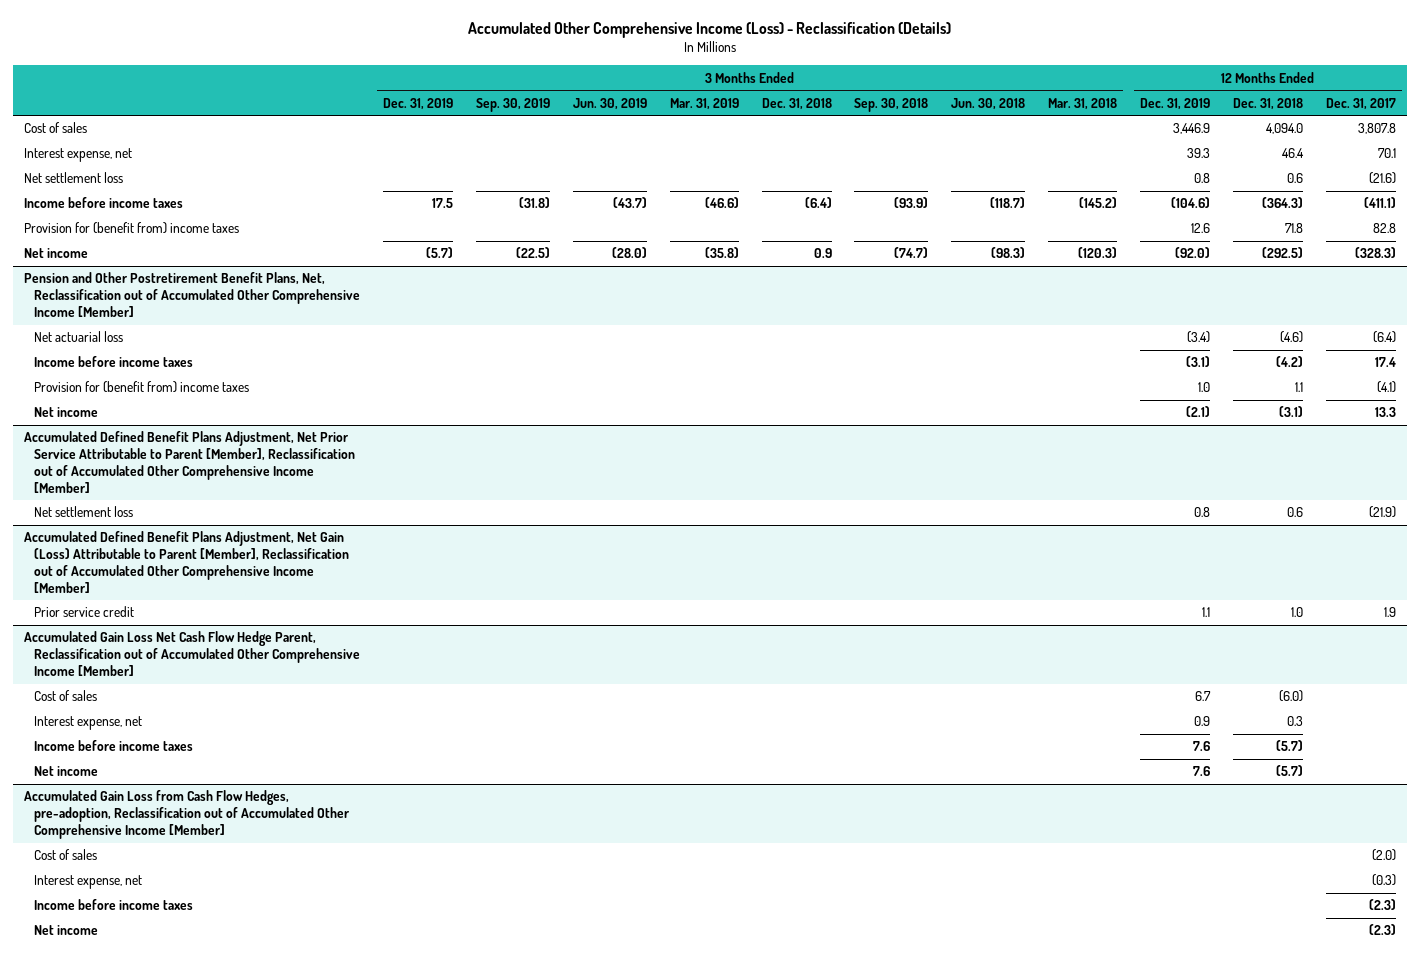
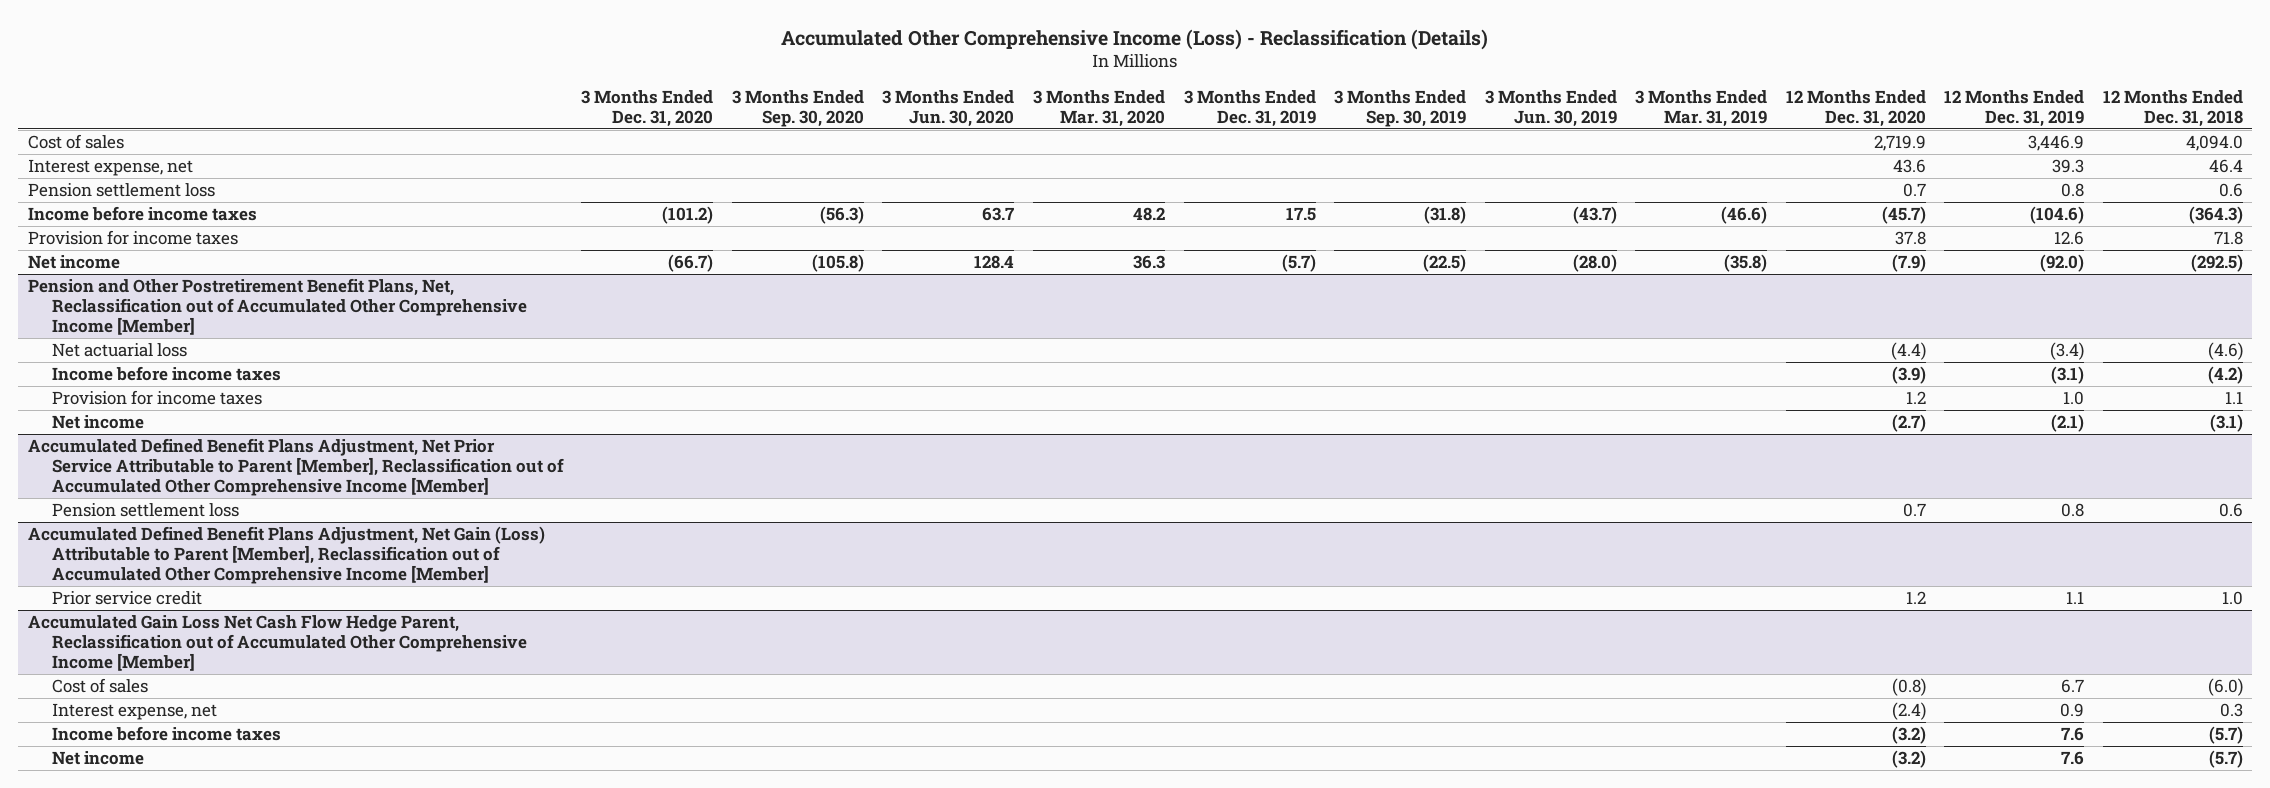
- | 3 Months Ended Dec. 31, 2019 | 3 Months Ended Sep. 30, 2019 | 3 Months Ended Jun. 30, 2019 | 3 Months Ended Mar. 31, 2019 | 3 Months Ended Dec. 31, 2018 | 3 Months Ended Sep. 30, 2018 | 3 Months Ended Jun. 30, 2018 | 3 Months Ended Mar. 31, 2018 | 12 Months Ended Dec. 31, 2019 | 12 Months Ended Dec. 31, 2018 | 12 Months Ended Dec. 31, 2017
+ | 3 Months Ended Dec. 31, 2020 | 3 Months Ended Sep. 30, 2020 | 3 Months Ended Jun. 30, 2020 | 3 Months Ended Mar. 31, 2020 | 3 Months Ended Dec. 31, 2019 | 3 Months Ended Sep. 30, 2019 | 3 Months Ended Jun. 30, 2019 | 3 Months Ended Mar. 31, 2019 | 12 Months Ended Dec. 31, 2020 | 12 Months Ended Dec. 31, 2019 | 12 Months Ended Dec. 31, 2018
- Net settlement loss | | | | | | | | | 0.8 | 0.6 | (21.6)
+ Pension settlement loss | | | | | | | | | 0.7 | 0.8 | 0.6
- Provision for (benefit from) income taxes | | | | | | | | | 12.6 | 71.8 | 82.8
+ Provision for income taxes | | | | | | | | | 37.8 | 12.6 | 71.8
@ Pension and Other Postretirement Benefit Plans, Net, Reclassification out of Accumulated Other Comprehensive Income [Member]
- Provision for (benefit from) income taxes | | | | | | | | | 1.0 | 1.1 | (4.1)
+ Provision for income taxes | | | | | | | | | 1.2 | 1.0 | 1.1
@ Accumulated Defined Benefit Plans Adjustment, Net Prior Service Attributable to Parent [Member], Reclassification out of Accumulated Other Comprehensive Income [Member]
- Net settlement loss | | | | | | | | | 0.8 | 0.6 | (21.9)
+ Pension settlement loss | | | | | | | | | 0.7 | 0.8 | 0.6
- Accumulated Gain Loss from Cash Flow Hedges, pre-adoption, Reclassification out of Accumulated Other Comprehensive Income [Member]
- Cost of sales | | | | | | | | | | | (2.0)
- Interest expense, net | | | | | | | | | | | (0.3)
- Income before income taxes | | | | | | | | | | | (2.3)
- Net income | | | | | | | | | | | (2.3)

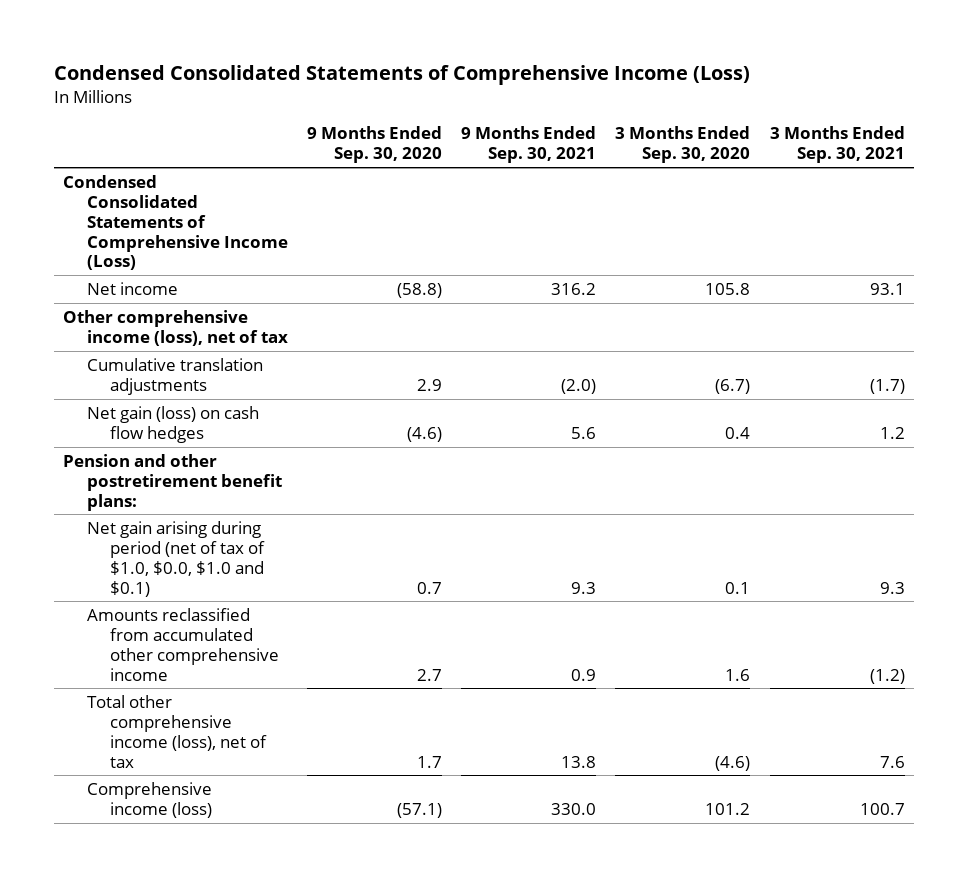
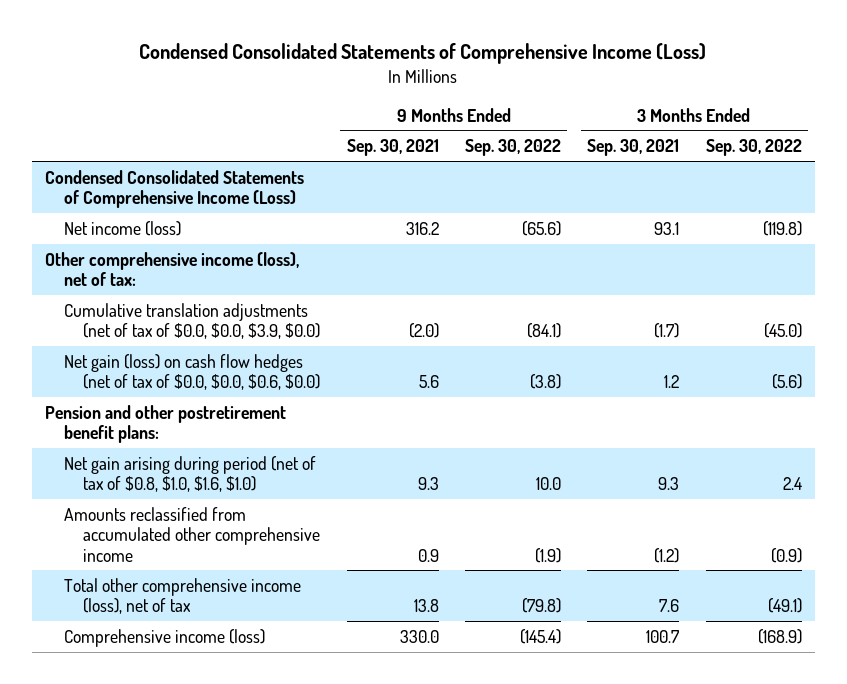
- | 9 Months Ended Sep. 30, 2020 | 9 Months Ended Sep. 30, 2021 | 3 Months Ended Sep. 30, 2020 | 3 Months Ended Sep. 30, 2021
+ | 9 Months Ended Sep. 30, 2021 | 9 Months Ended Sep. 30, 2022 | 3 Months Ended Sep. 30, 2021 | 3 Months Ended Sep. 30, 2022
- Net income | (58.8) | 316.2 | 105.8 | 93.1
- Other comprehensive income (loss), net of tax
- Cumulative translation adjustments | 2.9 | (2.0) | (6.7) | (1.7)
- Net gain (loss) on cash flow hedges | (4.6) | 5.6 | 0.4 | 1.2
+ Net income (loss) | 316.2 | (65.6) | 93.1 | (119.8)
+ Other comprehensive income (loss), net of tax:
+ Cumulative translation adjustments (net of tax of $0.0, $0.0, $3.9, $0.0) | (2.0) | (84.1) | (1.7) | (45.0)
+ Net gain (loss) on cash flow hedges (net of tax of $0.0, $0.0, $0.6, $0.0) | 5.6 | (3.8) | 1.2 | (5.6)
- Net gain arising during period (net of tax of $1.0, $0.0, $1.0 and $0.1) | 0.7 | 9.3 | 0.1 | 9.3
+ Net gain arising during period (net of tax of $0.8, $1.0, $1.6, $1.0) | 9.3 | 10.0 | 9.3 | 2.4

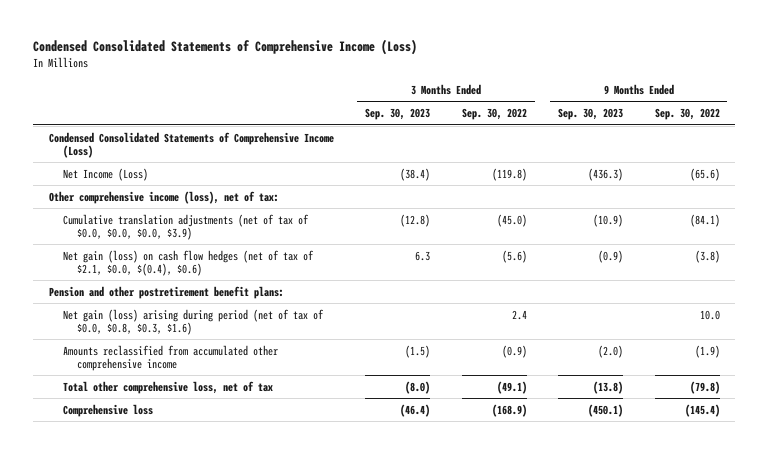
- | 9 Months Ended Sep. 30, 2021 | 9 Months Ended Sep. 30, 2022 | 3 Months Ended Sep. 30, 2021 | 3 Months Ended Sep. 30, 2022
+ | 3 Months Ended Sep. 30, 2023 | 3 Months Ended Sep. 30, 2022 | 9 Months Ended Sep. 30, 2023 | 9 Months Ended Sep. 30, 2022
- Net income (loss) | 316.2 | (65.6) | 93.1 | (119.8)
+ Net Income (Loss) | (38.4) | (119.8) | (436.3) | (65.6)
- Cumulative translation adjustments (net of tax of $0.0, $0.0, $3.9, $0.0) | (2.0) | (84.1) | (1.7) | (45.0)
- Net gain (loss) on cash flow hedges (net of tax of $0.0, $0.0, $0.6, $0.0) | 5.6 | (3.8) | 1.2 | (5.6)
+ Cumulative translation adjustments (net of tax of $0.0, $0.0, $0.0, $3.9) | (12.8) | (45.0) | (10.9) | (84.1)
+ Net gain (loss) on cash flow hedges (net of tax of $2.1, $0.0, $(0.4), $0.6) | 6.3 | (5.6) | (0.9) | (3.8)
- Net gain arising during period (net of tax of $0.8, $1.0, $1.6, $1.0) | 9.3 | 10.0 | 9.3 | 2.4
+ Net gain (loss) arising during period (net of tax of $0.0, $0.8, $0.3, $1.6) | | 2.4 | | 10.0
- Total other comprehensive income (loss), net of tax | 13.8 | (79.8) | 7.6 | (49.1)
- Comprehensive income (loss) | 330.0 | (145.4) | 100.7 | (168.9)
+ Total other comprehensive loss, net of tax | (8.0) | (49.1) | (13.8) | (79.8)
+ Comprehensive loss | (46.4) | (168.9) | (450.1) | (145.4)

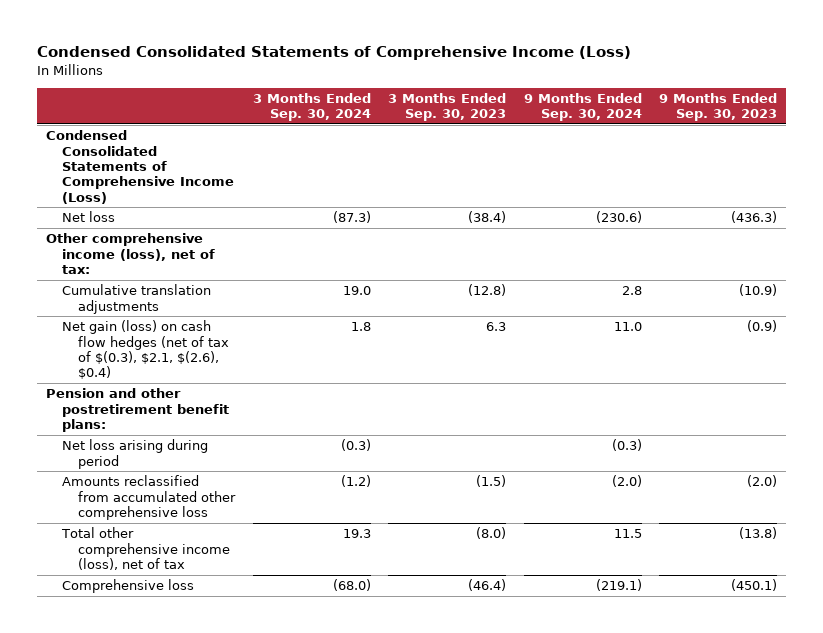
- | 3 Months Ended Sep. 30, 2023 | 3 Months Ended Sep. 30, 2022 | 9 Months Ended Sep. 30, 2023 | 9 Months Ended Sep. 30, 2022
+ | 3 Months Ended Sep. 30, 2024 | 3 Months Ended Sep. 30, 2023 | 9 Months Ended Sep. 30, 2024 | 9 Months Ended Sep. 30, 2023
- Net Income (Loss) | (38.4) | (119.8) | (436.3) | (65.6)
+ Net loss | (87.3) | (38.4) | (230.6) | (436.3)
- Cumulative translation adjustments (net of tax of $0.0, $0.0, $0.0, $3.9) | (12.8) | (45.0) | (10.9) | (84.1)
- Net gain (loss) on cash flow hedges (net of tax of $2.1, $0.0, $(0.4), $0.6) | 6.3 | (5.6) | (0.9) | (3.8)
+ Cumulative translation adjustments | 19.0 | (12.8) | 2.8 | (10.9)
+ Net gain (loss) on cash flow hedges (net of tax of $(0.3), $2.1, $(2.6), $0.4) | 1.8 | 6.3 | 11.0 | (0.9)
- Net gain (loss) arising during period (net of tax of $0.0, $0.8, $0.3, $1.6) | | 2.4 | | 10.0
- Amounts reclassified from accumulated other comprehensive income | (1.5) | (0.9) | (2.0) | (1.9)
- Total other comprehensive loss, net of tax | (8.0) | (49.1) | (13.8) | (79.8)
+ Net loss arising during period | (0.3) | | (0.3) |
+ Amounts reclassified from accumulated other comprehensive loss | (1.2) | (1.5) | (2.0) | (2.0)
+ Total other comprehensive income (loss), net of tax | 19.3 | (8.0) | 11.5 | (13.8)

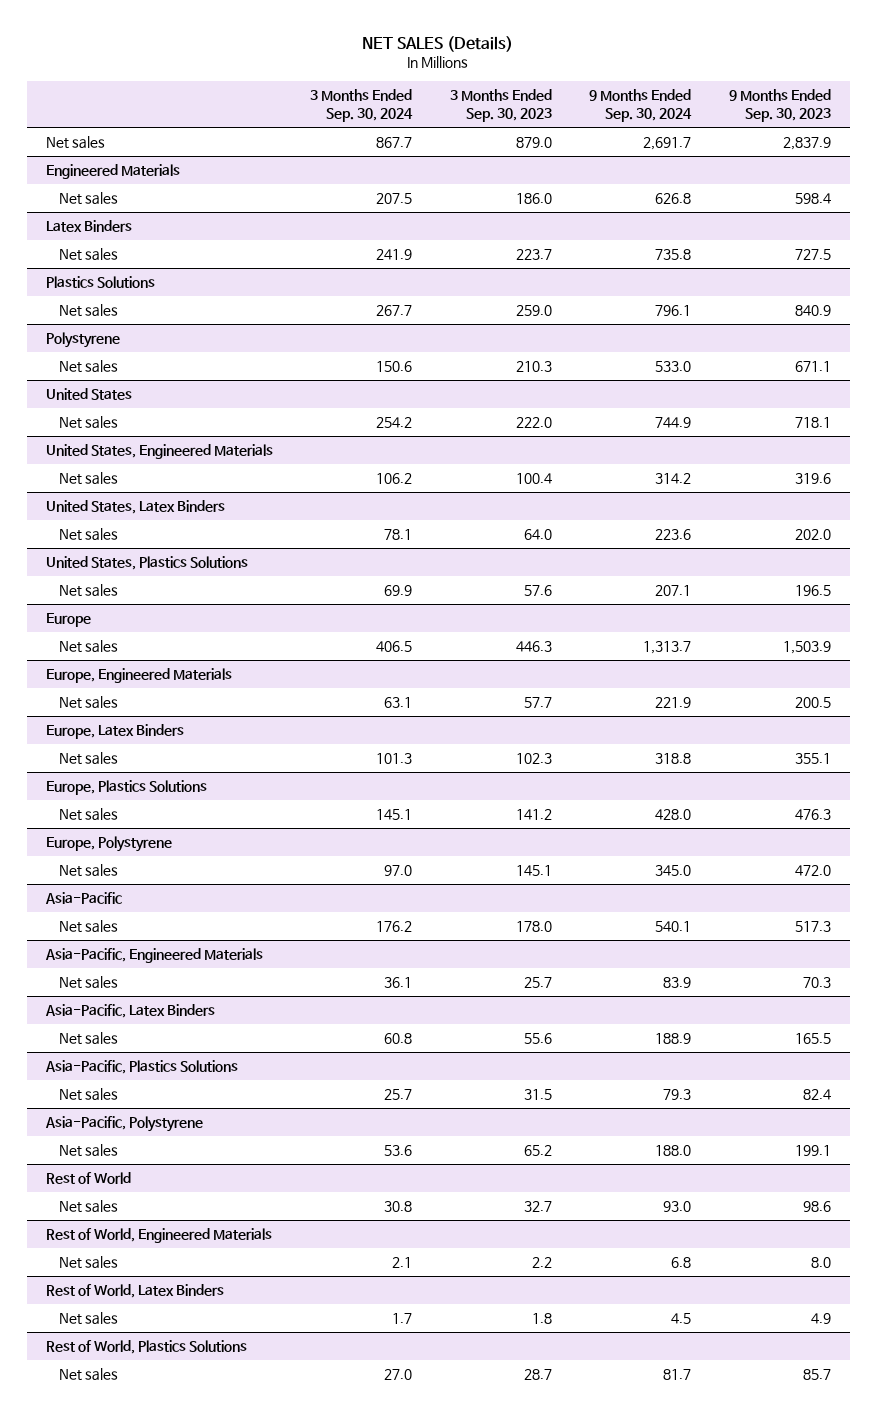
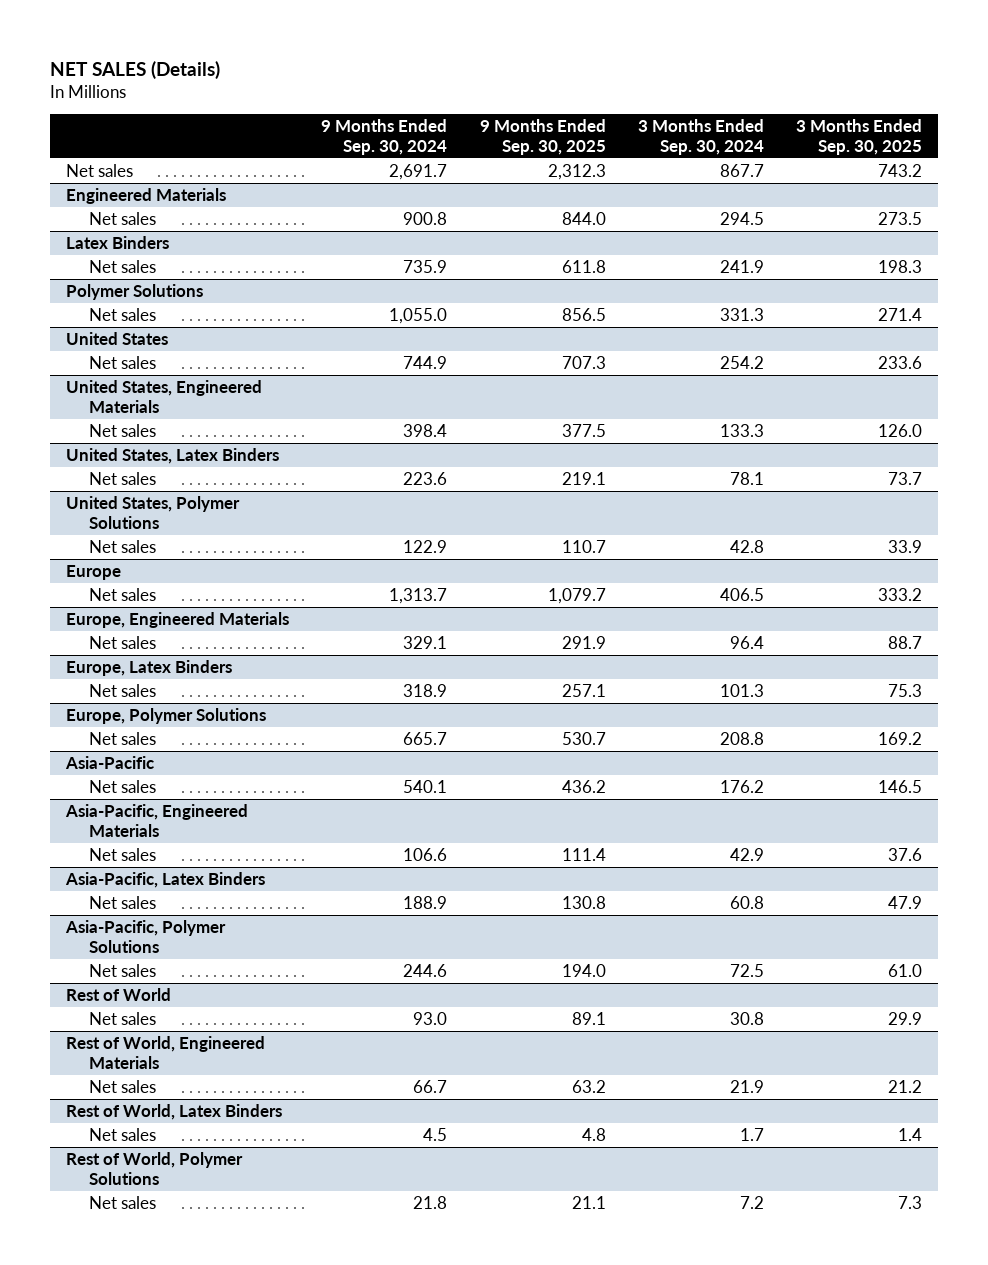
- | 3 Months Ended Sep. 30, 2024 | 3 Months Ended Sep. 30, 2023 | 9 Months Ended Sep. 30, 2024 | 9 Months Ended Sep. 30, 2023
+ | 9 Months Ended Sep. 30, 2024 | 9 Months Ended Sep. 30, 2025 | 3 Months Ended Sep. 30, 2024 | 3 Months Ended Sep. 30, 2025
@ Engineered Materials
- Net sales | 207.5 | 186.0 | 626.8 | 598.4
+ Net sales | 900.8 | 844.0 | 294.5 | 273.5
@ Latex Binders
- Net sales | 241.9 | 223.7 | 735.8 | 727.5
- Plastics Solutions
- Net sales | 267.7 | 259.0 | 796.1 | 840.9
- Polystyrene
- Net sales | 150.6 | 210.3 | 533.0 | 671.1
@ Latex Binders
+ Net sales | 735.9 | 611.8 | 241.9 | 198.3
+ Polymer Solutions
+ Net sales | 1,055.0 | 856.5 | 331.3 | 271.4
@ United States, Engineered Materials
- Net sales | 106.2 | 100.4 | 314.2 | 319.6
+ Net sales | 398.4 | 377.5 | 133.3 | 126.0
- United States, Plastics Solutions
- Net sales | 69.9 | 57.6 | 207.1 | 196.5
+ United States, Polymer Solutions
+ Net sales | 122.9 | 110.7 | 42.8 | 33.9
@ Europe, Engineered Materials
- Net sales | 63.1 | 57.7 | 221.9 | 200.5
+ Net sales | 329.1 | 291.9 | 96.4 | 88.7
@ Europe, Latex Binders
- Net sales | 101.3 | 102.3 | 318.8 | 355.1
- Europe, Plastics Solutions
- Net sales | 145.1 | 141.2 | 428.0 | 476.3
- Europe, Polystyrene
- Net sales | 97.0 | 145.1 | 345.0 | 472.0
@ Europe, Latex Binders
+ Net sales | 318.9 | 257.1 | 101.3 | 75.3
+ Europe, Polymer Solutions
+ Net sales | 665.7 | 530.7 | 208.8 | 169.2
@ Asia-Pacific, Engineered Materials
- Net sales | 36.1 | 25.7 | 83.9 | 70.3
+ Net sales | 106.6 | 111.4 | 42.9 | 37.6
- Asia-Pacific, Plastics Solutions
- Net sales | 25.7 | 31.5 | 79.3 | 82.4
- Asia-Pacific, Polystyrene
- Net sales | 53.6 | 65.2 | 188.0 | 199.1
+ Asia-Pacific, Polymer Solutions
+ Net sales | 244.6 | 194.0 | 72.5 | 61.0
@ Rest of World, Engineered Materials
- Net sales | 2.1 | 2.2 | 6.8 | 8.0
+ Net sales | 66.7 | 63.2 | 21.9 | 21.2
- Rest of World, Plastics Solutions
- Net sales | 27.0 | 28.7 | 81.7 | 85.7
+ Rest of World, Polymer Solutions
+ Net sales | 21.8 | 21.1 | 7.2 | 7.3

